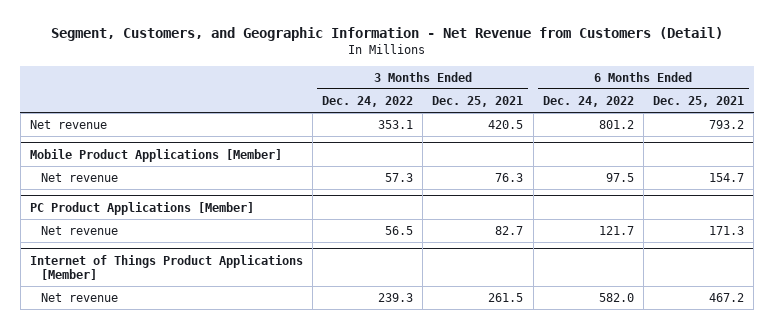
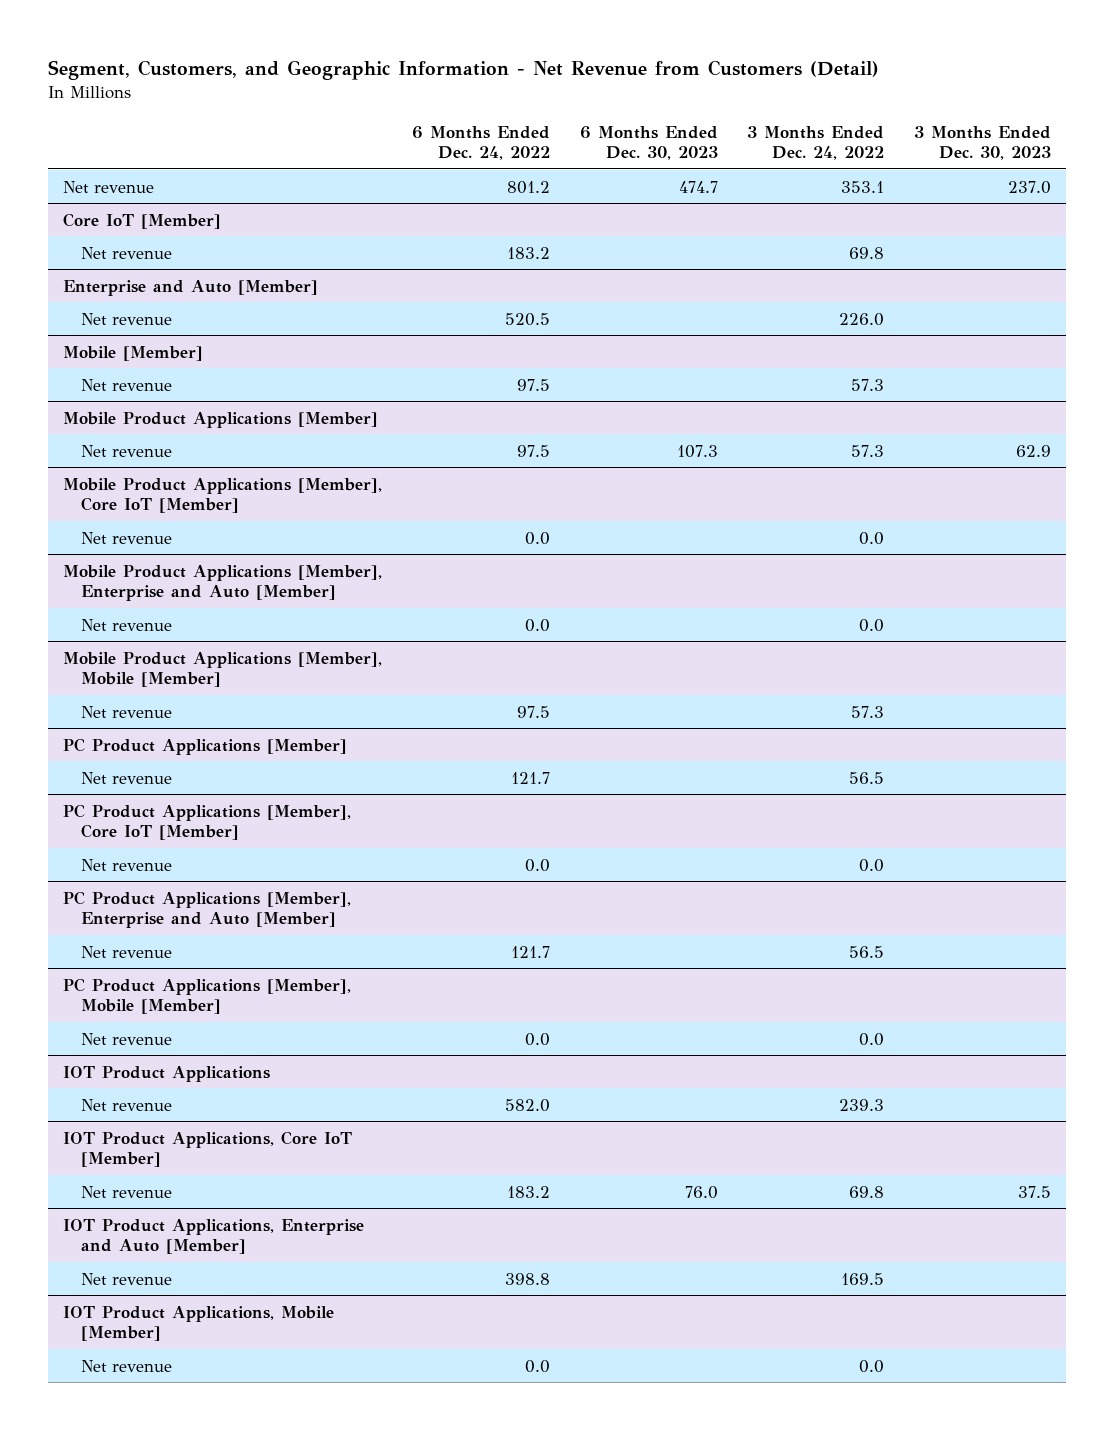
- | 3 Months Ended Dec. 24, 2022 | 3 Months Ended Dec. 25, 2021 | 6 Months Ended Dec. 24, 2022 | 6 Months Ended Dec. 25, 2021
+ | 6 Months Ended Dec. 24, 2022 | 6 Months Ended Dec. 30, 2023 | 3 Months Ended Dec. 24, 2022 | 3 Months Ended Dec. 30, 2023
+ Core IoT [Member]
+ Net revenue | 183.2 | | 69.8 |
+ Enterprise and Auto [Member]
+ Net revenue | 520.5 | | 226.0 |
+ Mobile [Member]
+ Net revenue | 97.5 | | 57.3 |
+ Mobile Product Applications [Member], Core IoT [Member]
+ Net revenue | 0.0 | | 0.0 |
+ Mobile Product Applications [Member], Enterprise and Auto [Member]
+ Net revenue | 0.0 | | 0.0 |
+ Mobile Product Applications [Member], Mobile [Member]
+ Net revenue | 97.5 | | 57.3 |
- Internet of Things Product Applications [Member]
+ PC Product Applications [Member], Core IoT [Member]
+ Net revenue | 0.0 | | 0.0 |
+ PC Product Applications [Member], Enterprise and Auto [Member]
+ Net revenue | 121.7 | | 56.5 |
+ PC Product Applications [Member], Mobile [Member]
+ Net revenue | 0.0 | | 0.0 |
+ IOT Product Applications
+ IOT Product Applications, Core IoT [Member]
+ Net revenue | 183.2 | 76.0 | 69.8 | 37.5
+ IOT Product Applications, Enterprise and Auto [Member]
+ Net revenue | 398.8 | | 169.5 |
+ IOT Product Applications, Mobile [Member]
+ Net revenue | 0.0 | | 0.0 |

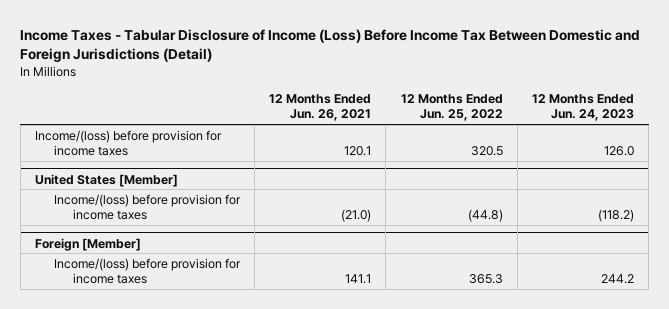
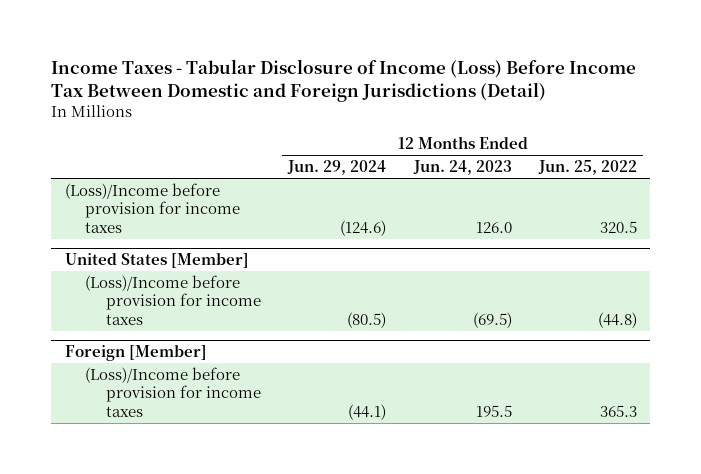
- | 12 Months Ended Jun. 26, 2021 | 12 Months Ended Jun. 25, 2022 | 12 Months Ended Jun. 24, 2023
+ | 12 Months Ended Jun. 29, 2024 | 12 Months Ended Jun. 24, 2023 | 12 Months Ended Jun. 25, 2022
- Income/(loss) before provision for income taxes | 120.1 | 320.5 | 126.0
+ (Loss)/Income before provision for income taxes | (124.6) | 126.0 | 320.5
@ United States [Member]
- Income/(loss) before provision for income taxes | (21.0) | (44.8) | (118.2)
+ (Loss)/Income before provision for income taxes | (80.5) | (69.5) | (44.8)
@ Foreign [Member]
- Income/(loss) before provision for income taxes | 141.1 | 365.3 | 244.2
+ (Loss)/Income before provision for income taxes | (44.1) | 195.5 | 365.3

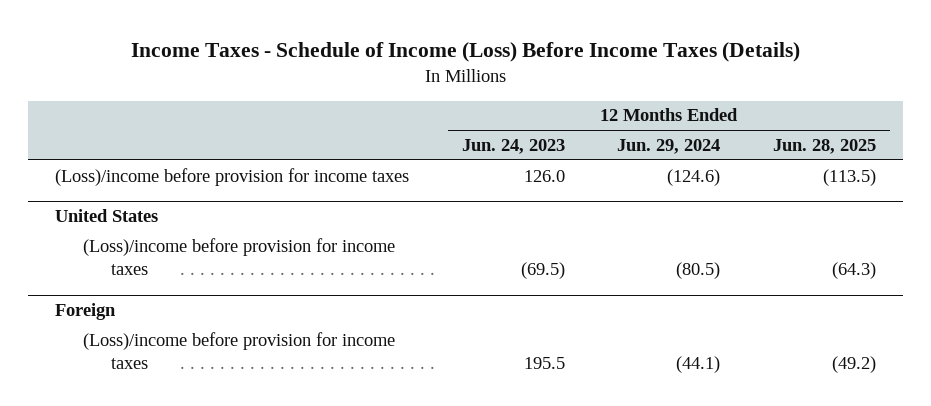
- Income Taxes - Tabular Disclosure of Income (Loss) Before Income Tax Between Domestic and Foreign Jurisdictions (Detail)
+ Income Taxes - Schedule of Income (Loss) Before Income Taxes (Details)
- | 12 Months Ended Jun. 29, 2024 | 12 Months Ended Jun. 24, 2023 | 12 Months Ended Jun. 25, 2022
+ | 12 Months Ended Jun. 24, 2023 | 12 Months Ended Jun. 29, 2024 | 12 Months Ended Jun. 28, 2025
- (Loss)/Income before provision for income taxes | (124.6) | 126.0 | 320.5
- United States [Member]
- (Loss)/Income before provision for income taxes | (80.5) | (69.5) | (44.8)
- Foreign [Member]
- (Loss)/Income before provision for income taxes | (44.1) | 195.5 | 365.3
+ (Loss)/income before provision for income taxes | 126.0 | (124.6) | (113.5)
+ United States
+ (Loss)/income before provision for income taxes | (69.5) | (80.5) | (64.3)
+ Foreign
+ (Loss)/income before provision for income taxes | 195.5 | (44.1) | (49.2)

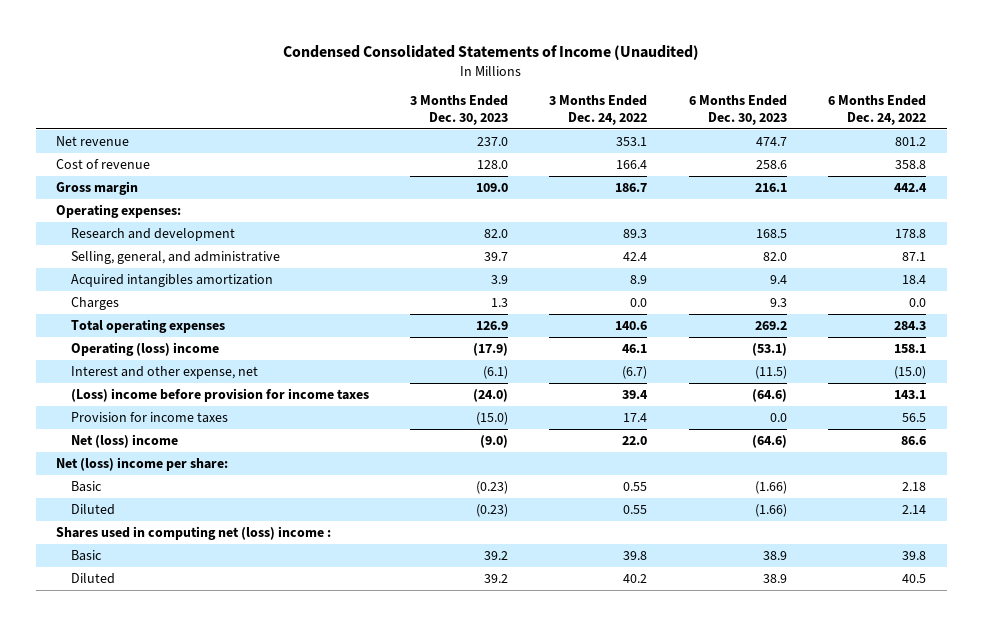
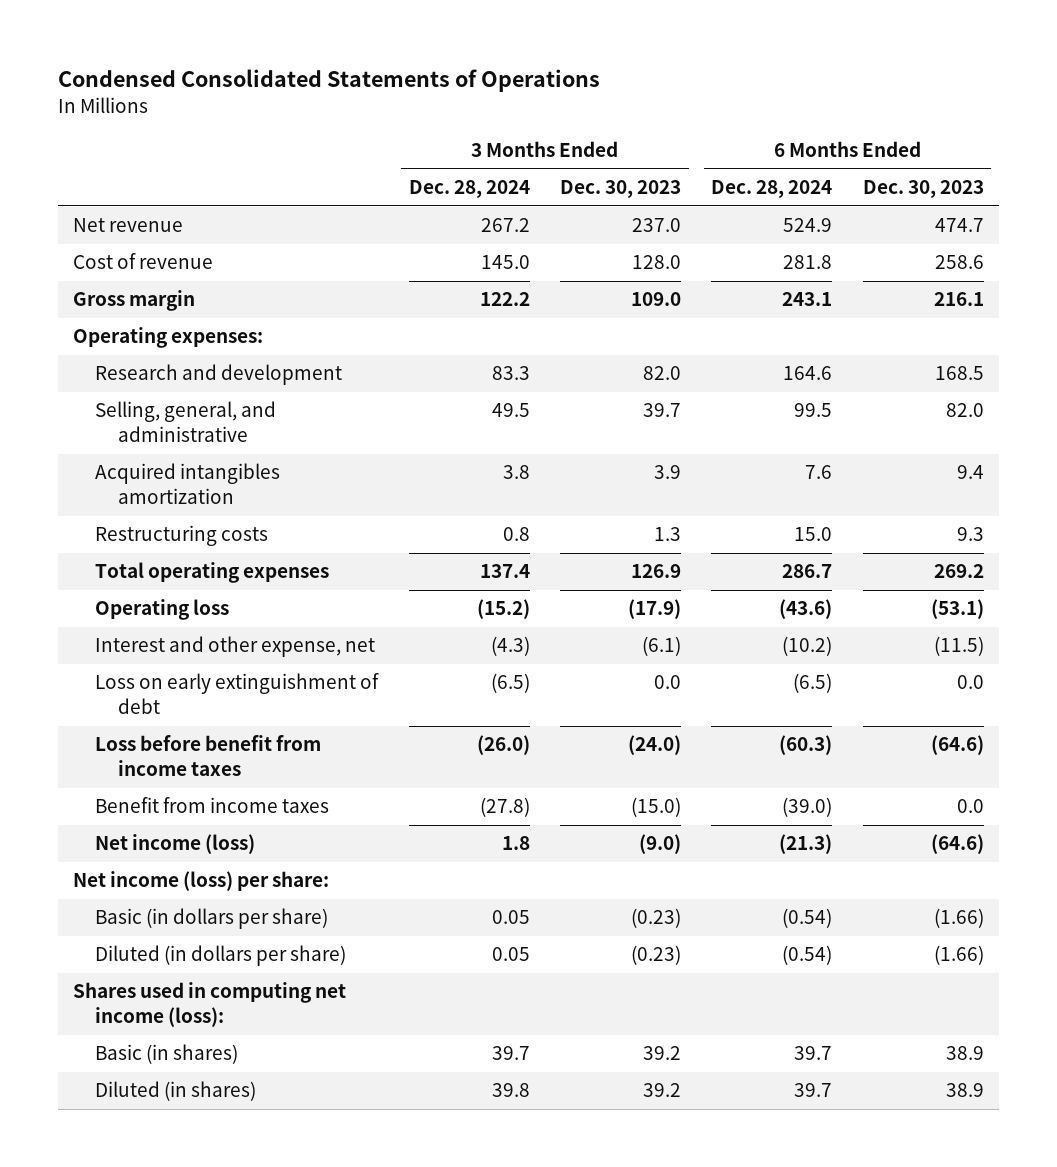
- Condensed Consolidated Statements of Income (Unaudited)
+ Condensed Consolidated Statements of Operations
- | 3 Months Ended Dec. 30, 2023 | 3 Months Ended Dec. 24, 2022 | 6 Months Ended Dec. 30, 2023 | 6 Months Ended Dec. 24, 2022
+ | 3 Months Ended Dec. 28, 2024 | 3 Months Ended Dec. 30, 2023 | 6 Months Ended Dec. 28, 2024 | 6 Months Ended Dec. 30, 2023
- Charges | 1.3 | 0.0 | 9.3 | 0.0
+ Restructuring costs | 0.8 | 1.3 | 15.0 | 9.3
- Operating (loss) income | (17.9) | 46.1 | (53.1) | 158.1
+ Operating loss | (15.2) | (17.9) | (43.6) | (53.1)
- (Loss) income before provision for income taxes | (24.0) | 39.4 | (64.6) | 143.1
- Provision for income taxes | (15.0) | 17.4 | 0.0 | 56.5
- Net (loss) income | (9.0) | 22.0 | (64.6) | 86.6
- Net (loss) income per share:
- Basic | (0.23) | 0.55 | (1.66) | 2.18
- Diluted | (0.23) | 0.55 | (1.66) | 2.14
- Shares used in computing net (loss) income :
- Basic | 39.2 | 39.8 | 38.9 | 39.8
- Diluted | 39.2 | 40.2 | 38.9 | 40.5
+ Loss on early extinguishment of debt | (6.5) | 0.0 | (6.5) | 0.0
+ Loss before benefit from income taxes | (26.0) | (24.0) | (60.3) | (64.6)
+ Benefit from income taxes | (27.8) | (15.0) | (39.0) | 0.0
+ Net income (loss) | 1.8 | (9.0) | (21.3) | (64.6)
+ Net income (loss) per share:
+ Basic (in dollars per share) | 0.05 | (0.23) | (0.54) | (1.66)
+ Diluted (in dollars per share) | 0.05 | (0.23) | (0.54) | (1.66)
+ Shares used in computing net income (loss):
+ Basic (in shares) | 39.7 | 39.2 | 39.7 | 38.9
+ Diluted (in shares) | 39.8 | 39.2 | 39.7 | 38.9

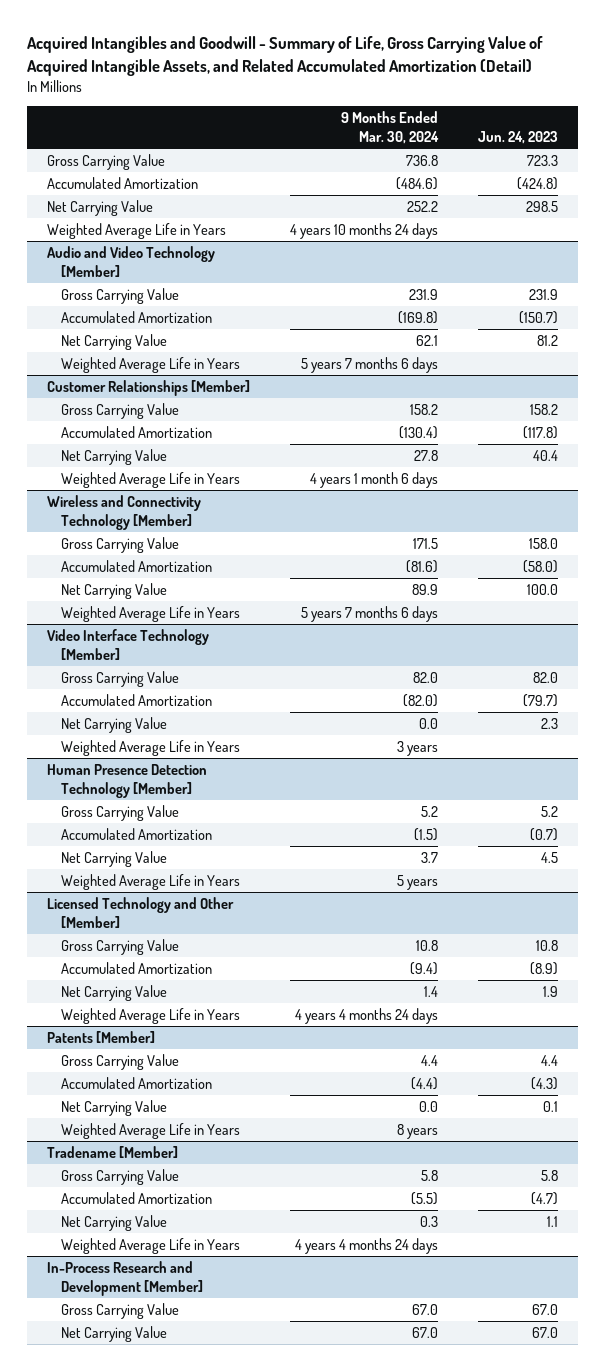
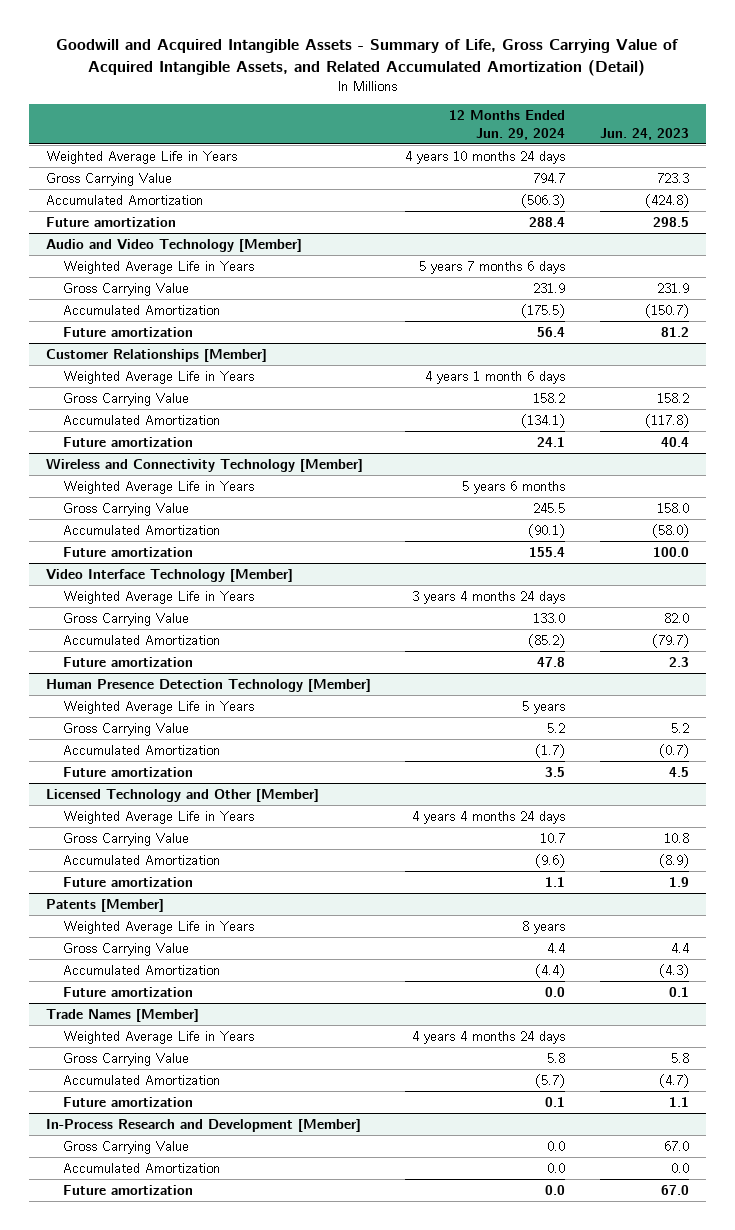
- Acquired Intangibles and Goodwill - Summary of Life, Gross Carrying Value of Acquired Intangible Assets, and Related Accumulated Amortization (Detail)
+ Goodwill and Acquired Intangible Assets - Summary of Life, Gross Carrying Value of Acquired Intangible Assets, and Related Accumulated Amortization (Detail)
- | 9 Months Ended Mar. 30, 2024 | Jun. 24, 2023
+ | 12 Months Ended Jun. 29, 2024 | Jun. 24, 2023
moved up: Weighted Average Life in Years | 4 years 10 months 24 days |
- Net Carrying Value | 252.2 | 298.5
+ Future amortization | 288.4 | 298.5
@ Audio and Video Technology [Member]
moved up: Weighted Average Life in Years | 5 years 7 months 6 days |
- Net Carrying Value | 62.1 | 81.2
+ Future amortization | 56.4 | 81.2
@ Customer Relationships [Member]
moved up: Weighted Average Life in Years | 4 years 1 month 6 days |
- Net Carrying Value | 27.8 | 40.4
+ Future amortization | 24.1 | 40.4
@ Wireless and Connectivity Technology [Member]
moved up: Weighted Average Life in Years | 5 years 6 months |
- Net Carrying Value | 89.9 | 100.0
+ Future amortization | 155.4 | 100.0
@ Video Interface Technology [Member]
moved up: Weighted Average Life in Years | 3 years 4 months 24 days |
- Net Carrying Value | 0.0 | 2.3
+ Future amortization | 47.8 | 2.3
@ Human Presence Detection Technology [Member]
moved up: Weighted Average Life in Years | 5 years |
- Net Carrying Value | 3.7 | 4.5
+ Future amortization | 3.5 | 4.5
@ Licensed Technology and Other [Member]
moved up: Weighted Average Life in Years | 4 years 4 months 24 days |
- Net Carrying Value | 1.4 | 1.9
+ Future amortization | 1.1 | 1.9
@ Patents [Member]
+ Weighted Average Life in Years | 8 years |
- Net Carrying Value | 0.0 | 0.1
+ Future amortization | 0.0 | 0.1
+ Trade Names [Member]
- Tradename [Member]
- Net Carrying Value | 0.3 | 1.1
- Weighted Average Life in Years | 4 years 4 months 24 days |
+ Future amortization | 0.1 | 1.1
@ In-Process Research and Development [Member]
- Net Carrying Value | 67.0 | 67.0
+ Accumulated Amortization | 0.0 | 0.0
+ Future amortization | 0.0 | 67.0

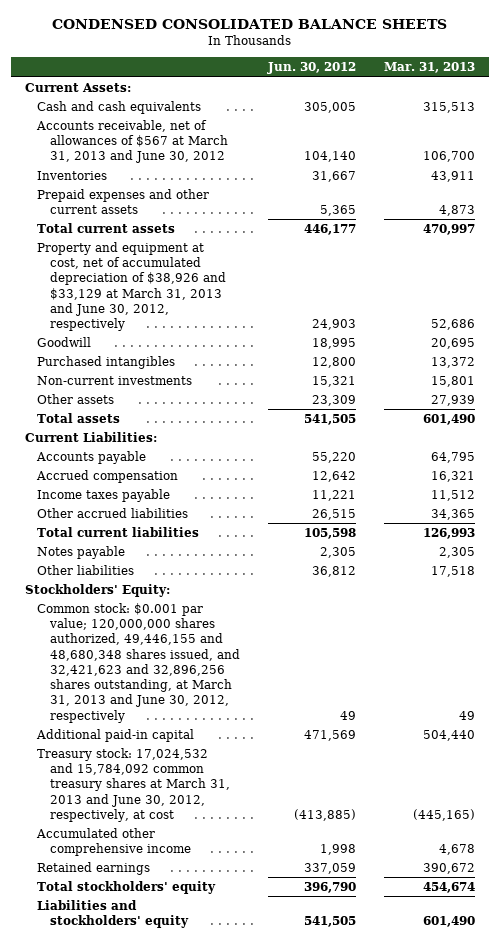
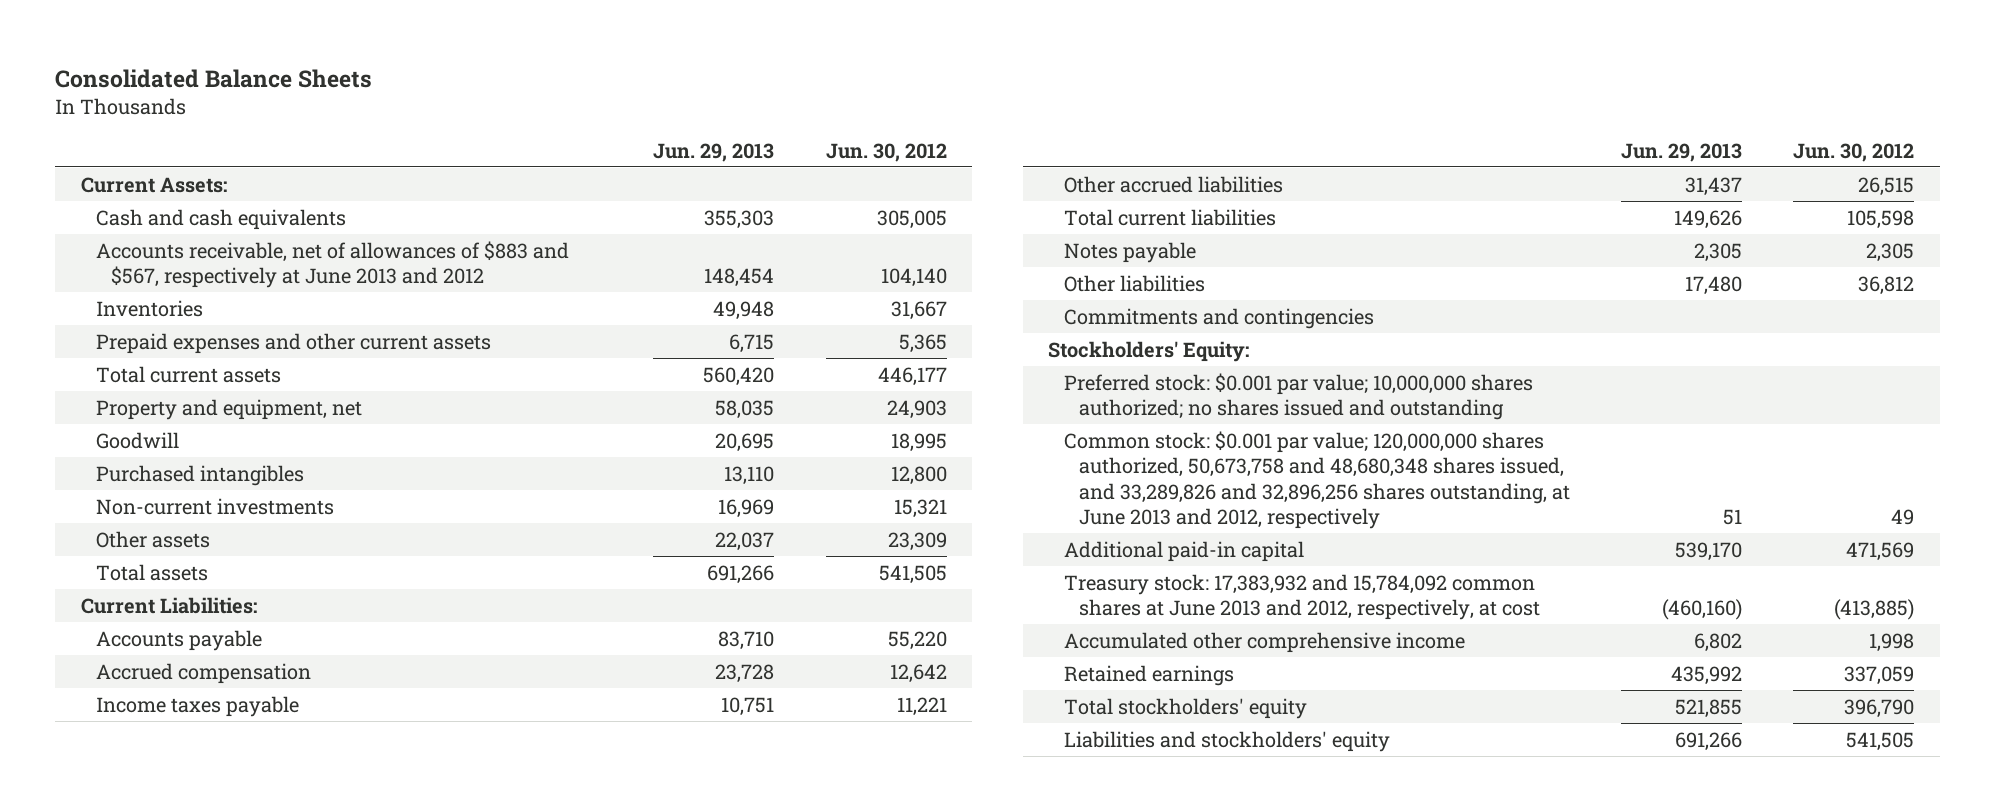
- CONDENSED CONSOLIDATED BALANCE SHEETS
+ Consolidated Balance Sheets
- | Jun. 30, 2012 | Mar. 31, 2013
+ | Jun. 29, 2013 | Jun. 30, 2012
- Accounts receivable, net of allowances of $567 at March 31, 2013 and June 30, 2012 | 104,140 | 106,700
+ Accounts receivable, net of allowances of $883 and $567, respectively at June 2013 and 2012 | 148,454 | 104,140
- Property and equipment at cost, net of accumulated depreciation of $38,926 and $33,129 at March 31, 2013 and June 30, 2012, respectively | 24,903 | 52,686
+ Property and equipment, net | 58,035 | 24,903
+ Commitments and contingencies
- Common stock: $0.001 par value; 120,000,000 shares authorized, 49,446,155 and 48,680,348 shares issued, and 32,421,623 and 32,896,256 shares outstanding, at March 31, 2013 and June 30, 2012, respectively | 49 | 49
+ Preferred stock: $0.001 par value; 10,000,000 shares authorized; no shares issued and outstanding
+ Common stock: $0.001 par value; 120,000,000 shares authorized, 50,673,758 and 48,680,348 shares issued, and 33,289,826 and 32,896,256 shares outstanding, at June 2013 and 2012, respectively | 51 | 49
- Treasury stock: 17,024,532 and 15,784,092 common treasury shares at March 31, 2013 and June 30, 2012, respectively, at cost | (413,885) | (445,165)
+ Treasury stock: 17,383,932 and 15,784,092 common shares at June 2013 and 2012, respectively, at cost | (460,160) | (413,885)

